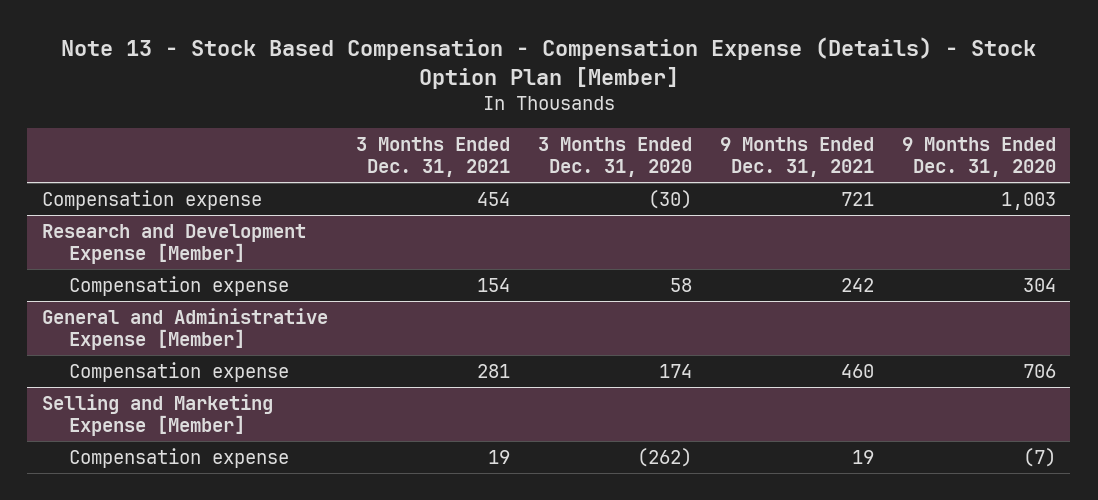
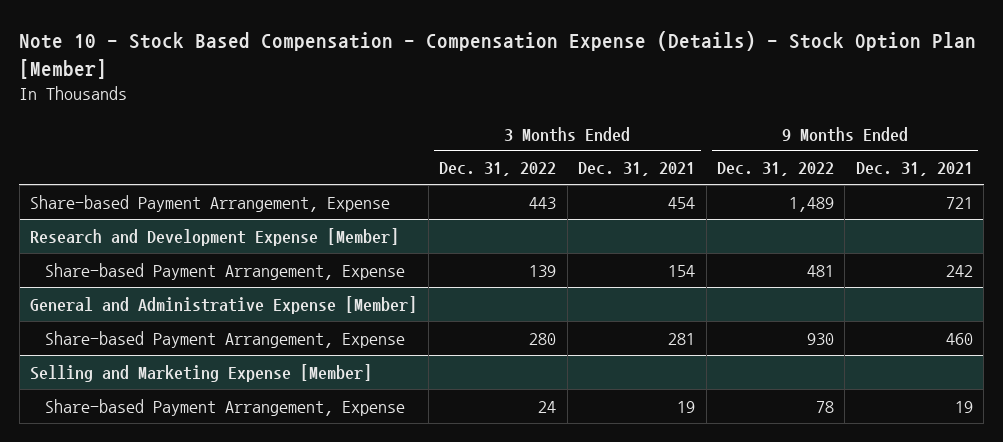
- Note 13 - Stock Based Compensation - Compensation Expense (Details) - Stock Option Plan [Member]
+ Note 10 - Stock Based Compensation - Compensation Expense (Details) - Stock Option Plan [Member]
- | 3 Months Ended Dec. 31, 2021 | 3 Months Ended Dec. 31, 2020 | 9 Months Ended Dec. 31, 2021 | 9 Months Ended Dec. 31, 2020
+ | 3 Months Ended Dec. 31, 2022 | 3 Months Ended Dec. 31, 2021 | 9 Months Ended Dec. 31, 2022 | 9 Months Ended Dec. 31, 2021
- Compensation expense | 454 | (30) | 721 | 1,003
+ Share-based Payment Arrangement, Expense | 443 | 454 | 1,489 | 721
@ Research and Development Expense [Member]
- Compensation expense | 154 | 58 | 242 | 304
+ Share-based Payment Arrangement, Expense | 139 | 154 | 481 | 242
@ General and Administrative Expense [Member]
- Compensation expense | 281 | 174 | 460 | 706
+ Share-based Payment Arrangement, Expense | 280 | 281 | 930 | 460
@ Selling and Marketing Expense [Member]
- Compensation expense | 19 | (262) | 19 | (7)
+ Share-based Payment Arrangement, Expense | 24 | 19 | 78 | 19

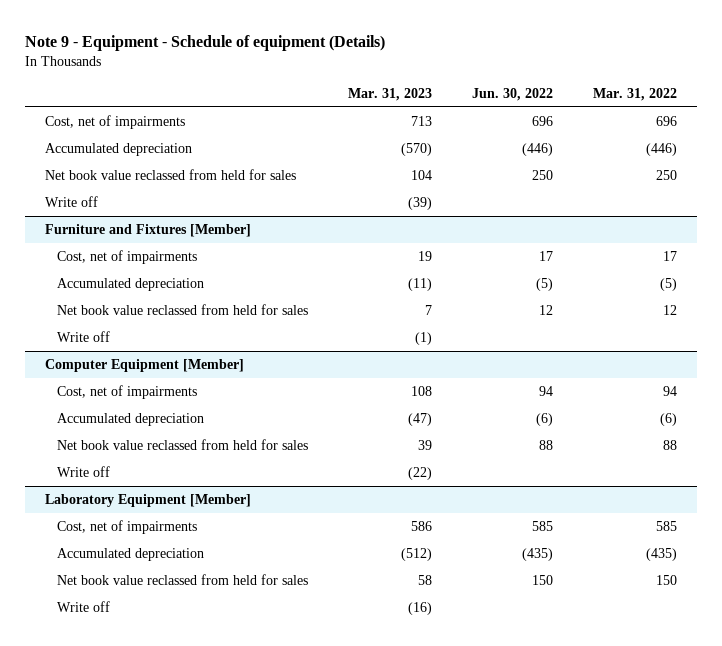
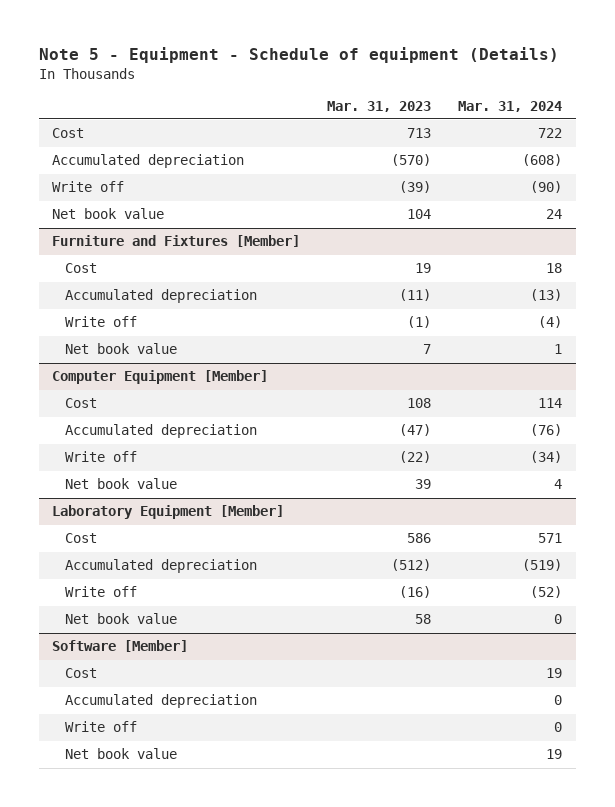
- Note 9 - Equipment - Schedule of equipment (Details)
+ Note 5 - Equipment - Schedule of equipment (Details)
- | Mar. 31, 2023 | Jun. 30, 2022 | Mar. 31, 2022
+ | Mar. 31, 2023 | Mar. 31, 2024
- Cost, net of impairments | 713 | 696 | 696
+ Cost | 713 | 722
- Net book value reclassed from held for sales | 104 | 250 | 250
+ Net book value | 104 | 24
@ Furniture and Fixtures [Member]
- Cost, net of impairments | 19 | 17 | 17
+ Cost | 19 | 18
- Net book value reclassed from held for sales | 7 | 12 | 12
+ Net book value | 7 | 1
@ Computer Equipment [Member]
- Cost, net of impairments | 108 | 94 | 94
+ Cost | 108 | 114
- Net book value reclassed from held for sales | 39 | 88 | 88
+ Net book value | 39 | 4
@ Laboratory Equipment [Member]
- Cost, net of impairments | 586 | 585 | 585
+ Cost | 586 | 571
- Net book value reclassed from held for sales | 58 | 150 | 150
+ Net book value | 58 | 0
+ Software [Member]
+ Cost | | 19
+ Accumulated depreciation | | 0
+ Write off | | 0
+ Net book value | | 19

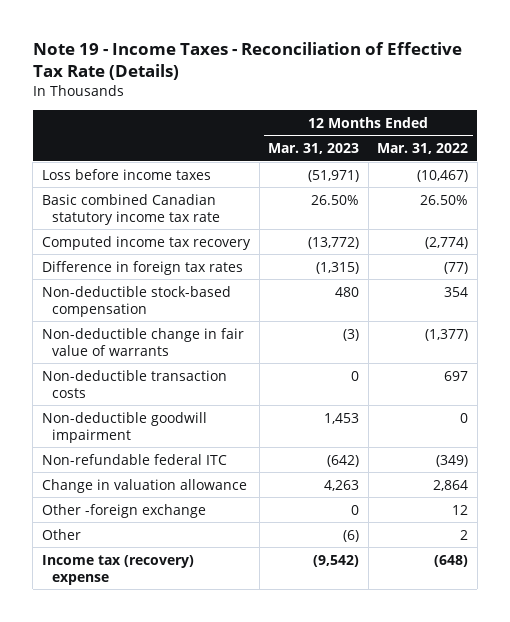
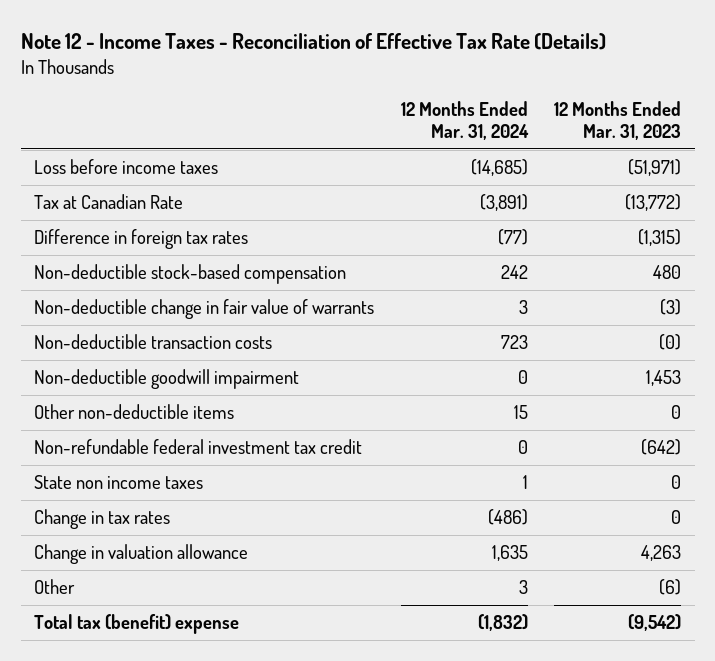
- Note 19 - Income Taxes - Reconciliation of Effective Tax Rate (Details)
+ Note 12 - Income Taxes - Reconciliation of Effective Tax Rate (Details)
- | 12 Months Ended Mar. 31, 2023 | 12 Months Ended Mar. 31, 2022
+ | 12 Months Ended Mar. 31, 2024 | 12 Months Ended Mar. 31, 2023
- Basic combined Canadian statutory income tax rate | 26.50% | 26.50%
- Computed income tax recovery | (13,772) | (2,774)
+ Tax at Canadian Rate | (3,891) | (13,772)
- Non-deductible transaction costs | 0 | 697
+ Non-deductible transaction costs | 723 | (0)
- Non-refundable federal ITC | (642) | (349)
+ Other non-deductible items | 15 | 0
+ Non-refundable federal investment tax credit | 0 | (642)
+ State non income taxes | 1 | 0
+ Change in tax rates | (486) | 0
- Other -foreign exchange | 0 | 12
- Income tax (recovery) expense | (9,542) | (648)
+ Total tax (benefit) expense | (1,832) | (9,542)

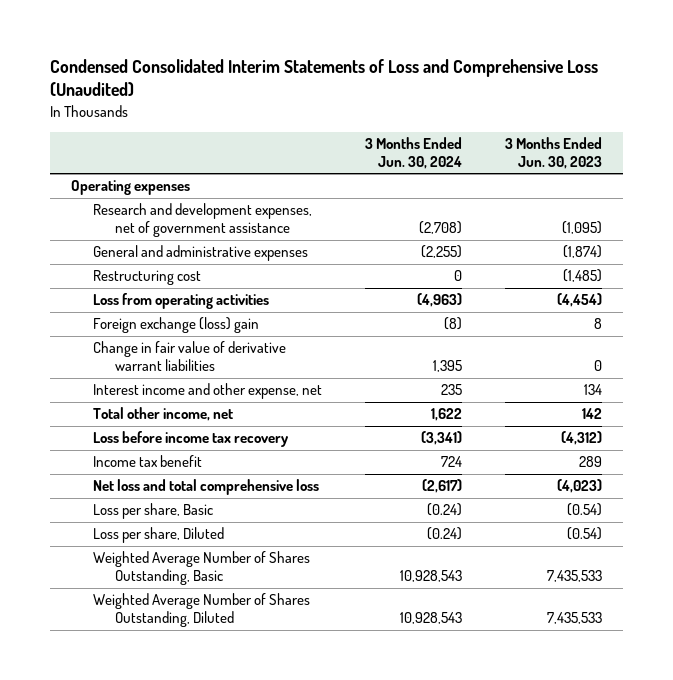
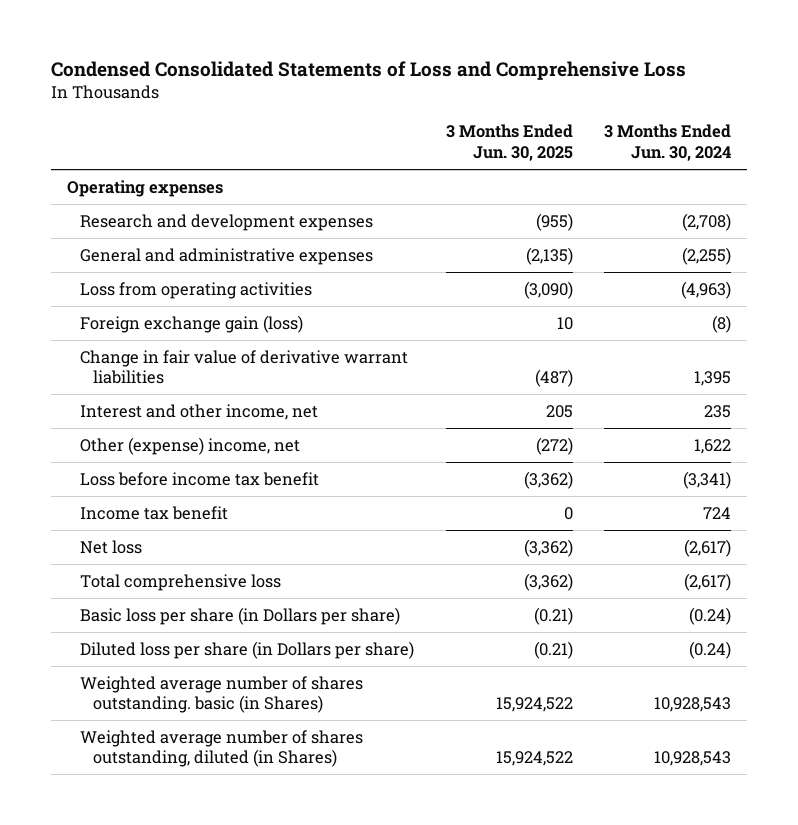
- Condensed Consolidated Interim Statements of Loss and Comprehensive Loss (Unaudited)
+ Condensed Consolidated Statements of Loss and Comprehensive Loss
- | 3 Months Ended Jun. 30, 2024 | 3 Months Ended Jun. 30, 2023
+ | 3 Months Ended Jun. 30, 2025 | 3 Months Ended Jun. 30, 2024
- Research and development expenses, net of government assistance | (2,708) | (1,095)
+ Research and development expenses | (955) | (2,708)
- Restructuring cost | 0 | (1,485)
- Foreign exchange (loss) gain | (8) | 8
+ Foreign exchange gain (loss) | 10 | (8)
- Interest income and other expense, net | 235 | 134
- Total other income, net | 1,622 | 142
- Loss before income tax recovery | (3,341) | (4,312)
+ Interest and other income, net | 205 | 235
+ Other (expense) income, net | (272) | 1,622
+ Loss before income tax benefit | (3,362) | (3,341)
- Net loss and total comprehensive loss | (2,617) | (4,023)
- Loss per share, Basic | (0.24) | (0.54)
- Loss per share, Diluted | (0.24) | (0.54)
- Weighted Average Number of Shares Outstanding, Basic | 10,928,543 | 7,435,533
- Weighted Average Number of Shares Outstanding, Diluted | 10,928,543 | 7,435,533
+ Net loss | (3,362) | (2,617)
+ Total comprehensive loss | (3,362) | (2,617)
+ Basic loss per share (in Dollars per share) | (0.21) | (0.24)
+ Diluted loss per share (in Dollars per share) | (0.21) | (0.24)
+ Weighted average number of shares outstanding. basic (in Shares) | 15,924,522 | 10,928,543
+ Weighted average number of shares outstanding, diluted (in Shares) | 15,924,522 | 10,928,543

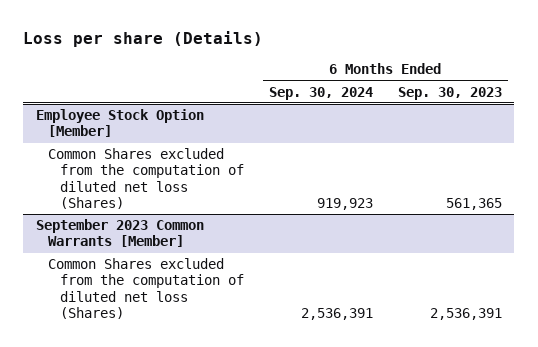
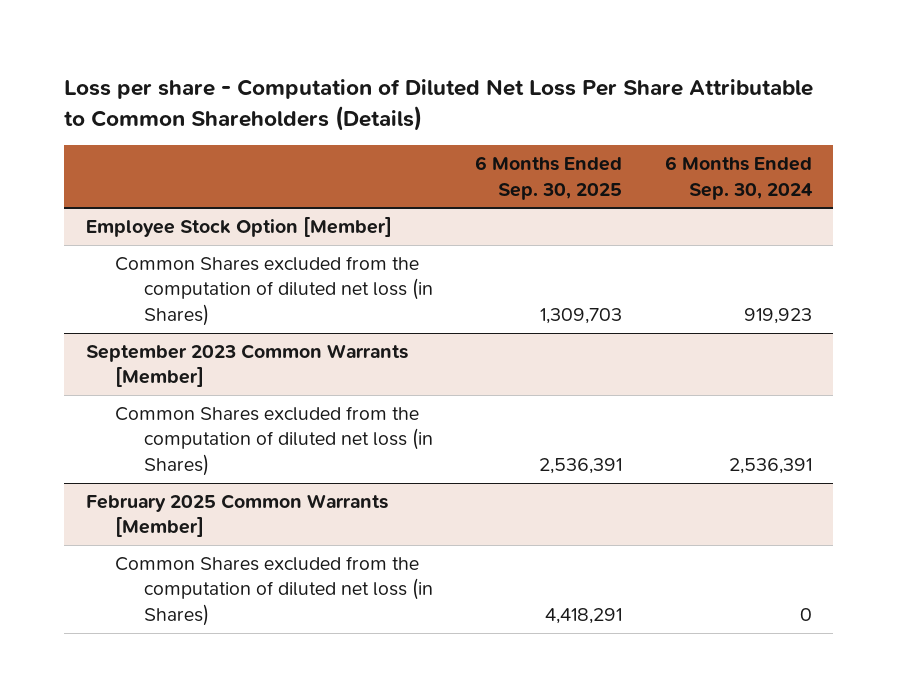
- Loss per share (Details)
+ Loss per share - Computation of Diluted Net Loss Per Share Attributable to Common Shareholders (Details)
- | 6 Months Ended Sep. 30, 2024 | 6 Months Ended Sep. 30, 2023
+ | 6 Months Ended Sep. 30, 2025 | 6 Months Ended Sep. 30, 2024
@ Employee Stock Option [Member]
- Common Shares excluded from the computation of diluted net loss (Shares) | 919,923 | 561,365
+ Common Shares excluded from the computation of diluted net loss (in Shares) | 1,309,703 | 919,923
@ September 2023 Common Warrants [Member]
- Common Shares excluded from the computation of diluted net loss (Shares) | 2,536,391 | 2,536,391
+ Common Shares excluded from the computation of diluted net loss (in Shares) | 2,536,391 | 2,536,391
+ February 2025 Common Warrants [Member]
+ Common Shares excluded from the computation of diluted net loss (in Shares) | 4,418,291 | 0

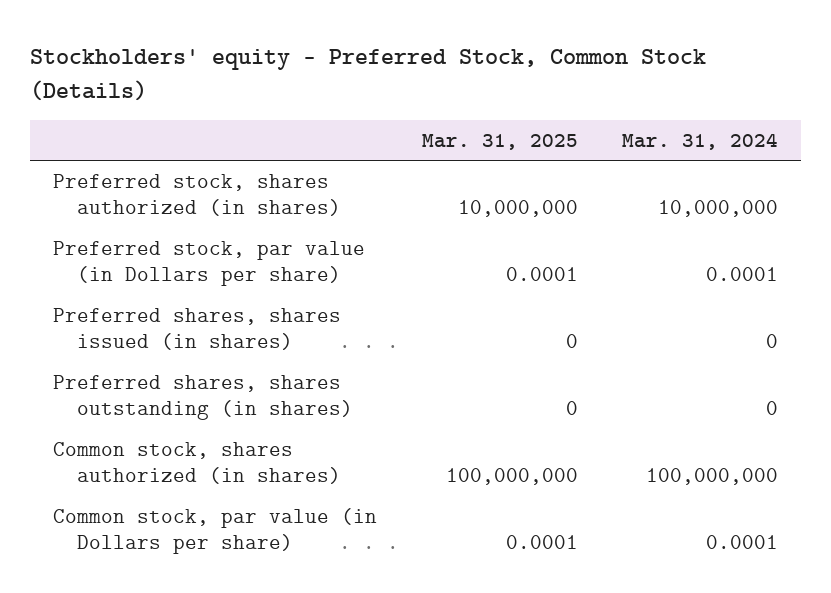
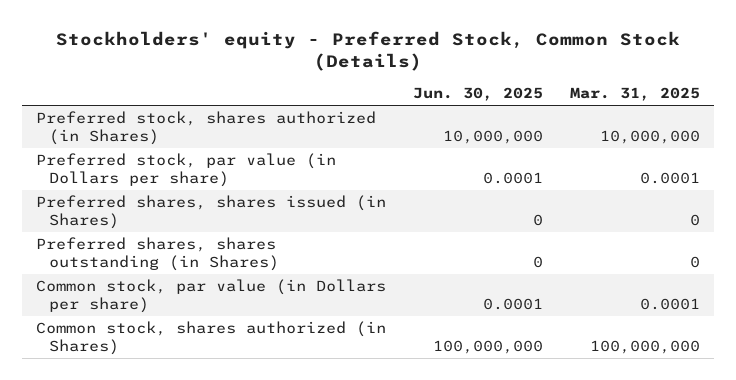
- | Mar. 31, 2025 | Mar. 31, 2024
+ | Jun. 30, 2025 | Mar. 31, 2025
- Preferred stock, shares authorized (in shares) | 10,000,000 | 10,000,000
+ Preferred stock, shares authorized (in Shares) | 10,000,000 | 10,000,000
- Preferred shares, shares issued (in shares) | 0 | 0
- Preferred shares, shares outstanding (in shares) | 0 | 0
- Common stock, shares authorized (in shares) | 100,000,000 | 100,000,000
+ Preferred shares, shares issued (in Shares) | 0 | 0
+ Preferred shares, shares outstanding (in Shares) | 0 | 0
+ Common stock, shares authorized (in Shares) | 100,000,000 | 100,000,000

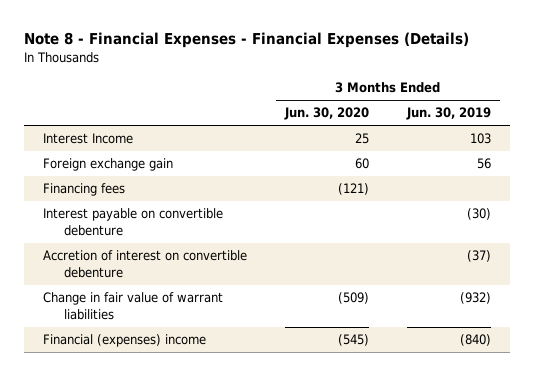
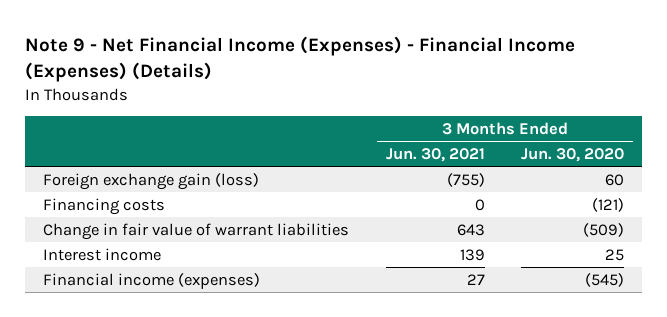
- Note 8 - Financial Expenses - Financial Expenses (Details)
+ Note 9 - Net Financial Income (Expenses) - Financial Income (Expenses) (Details)
- | 3 Months Ended Jun. 30, 2020 | 3 Months Ended Jun. 30, 2019
+ | 3 Months Ended Jun. 30, 2021 | 3 Months Ended Jun. 30, 2020
- Interest Income | 25 | 103
- Foreign exchange gain | 60 | 56
- Financing fees | (121) |
- Interest payable on convertible debenture | | (30)
- Accretion of interest on convertible debenture | | (37)
+ Foreign exchange gain (loss) | (755) | 60
+ Financing costs | 0 | (121)
- Financial (expenses) income | (545) | (840)
+ Interest income | 139 | 25
+ Financial income (expenses) | 27 | (545)

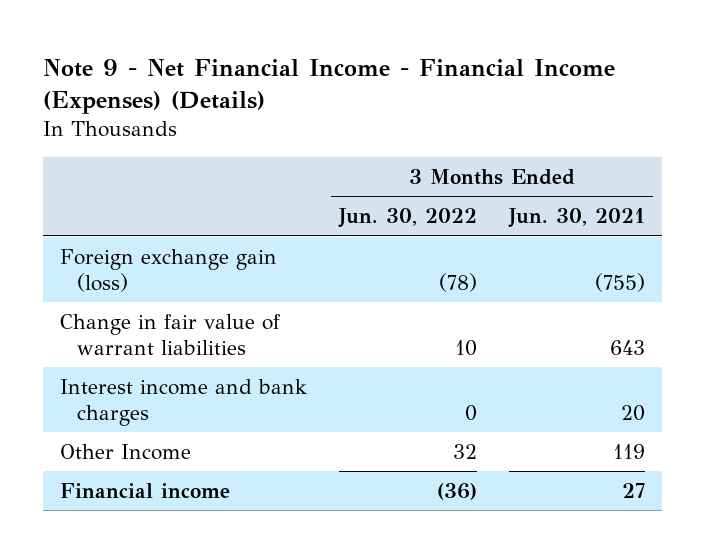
- Note 9 - Net Financial Income (Expenses) - Financial Income (Expenses) (Details)
+ Note 9 - Net Financial Income - Financial Income (Expenses) (Details)
- | 3 Months Ended Jun. 30, 2021 | 3 Months Ended Jun. 30, 2020
+ | 3 Months Ended Jun. 30, 2022 | 3 Months Ended Jun. 30, 2021
- Financing costs | 0 | (121)
- Interest income | 139 | 25
- Financial income (expenses) | 27 | (545)
+ Interest income and bank charges | 0 | 20
+ Other Income | 32 | 119
+ Financial income | (36) | 27

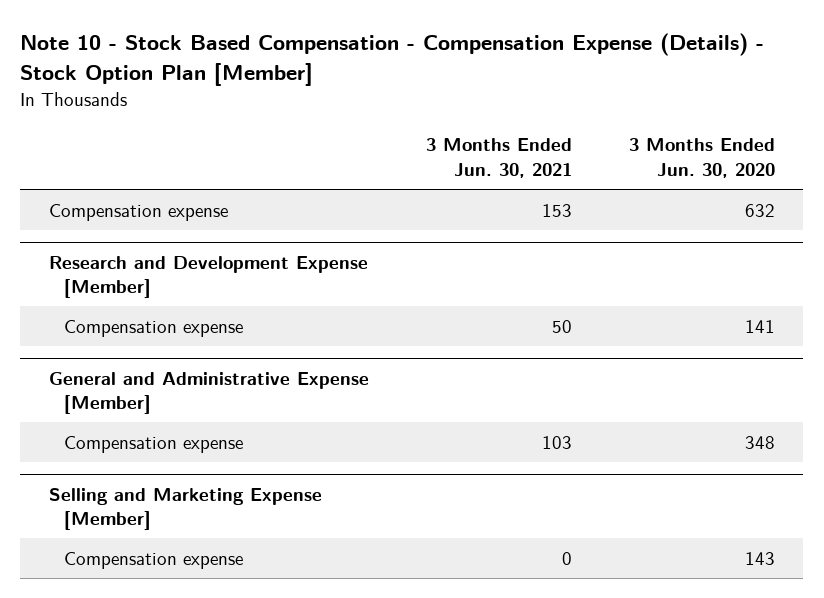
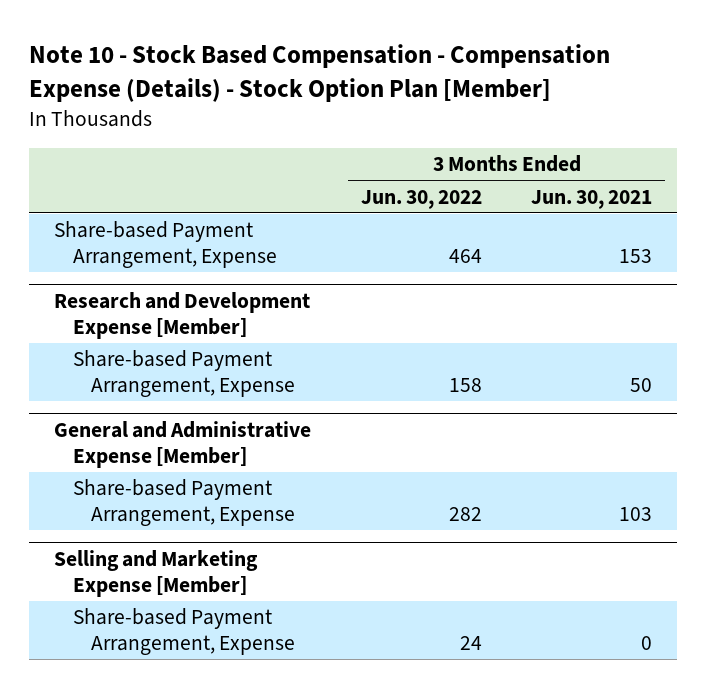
- | 3 Months Ended Jun. 30, 2021 | 3 Months Ended Jun. 30, 2020
+ | 3 Months Ended Jun. 30, 2022 | 3 Months Ended Jun. 30, 2021
- Compensation expense | 153 | 632
+ Share-based Payment Arrangement, Expense | 464 | 153
@ Research and Development Expense [Member]
- Compensation expense | 50 | 141
+ Share-based Payment Arrangement, Expense | 158 | 50
@ General and Administrative Expense [Member]
- Compensation expense | 103 | 348
+ Share-based Payment Arrangement, Expense | 282 | 103
@ Selling and Marketing Expense [Member]
- Compensation expense | 0 | 143
+ Share-based Payment Arrangement, Expense | 24 | 0

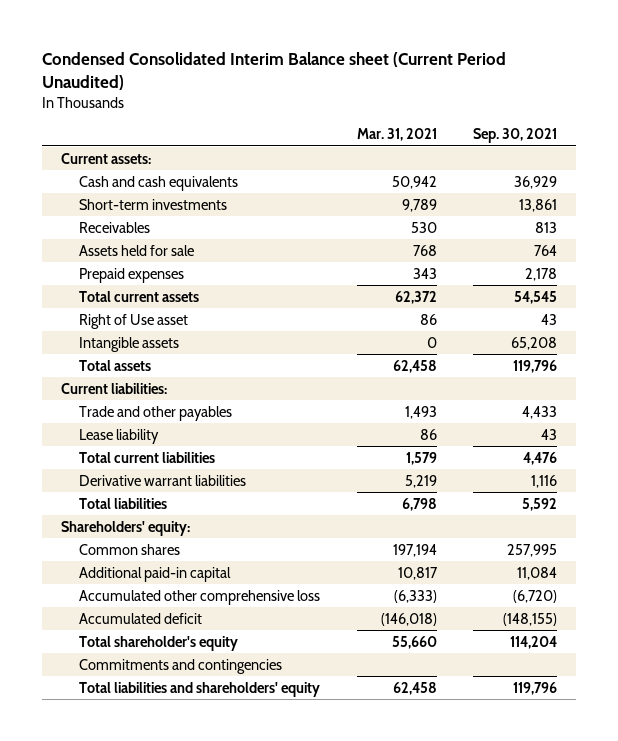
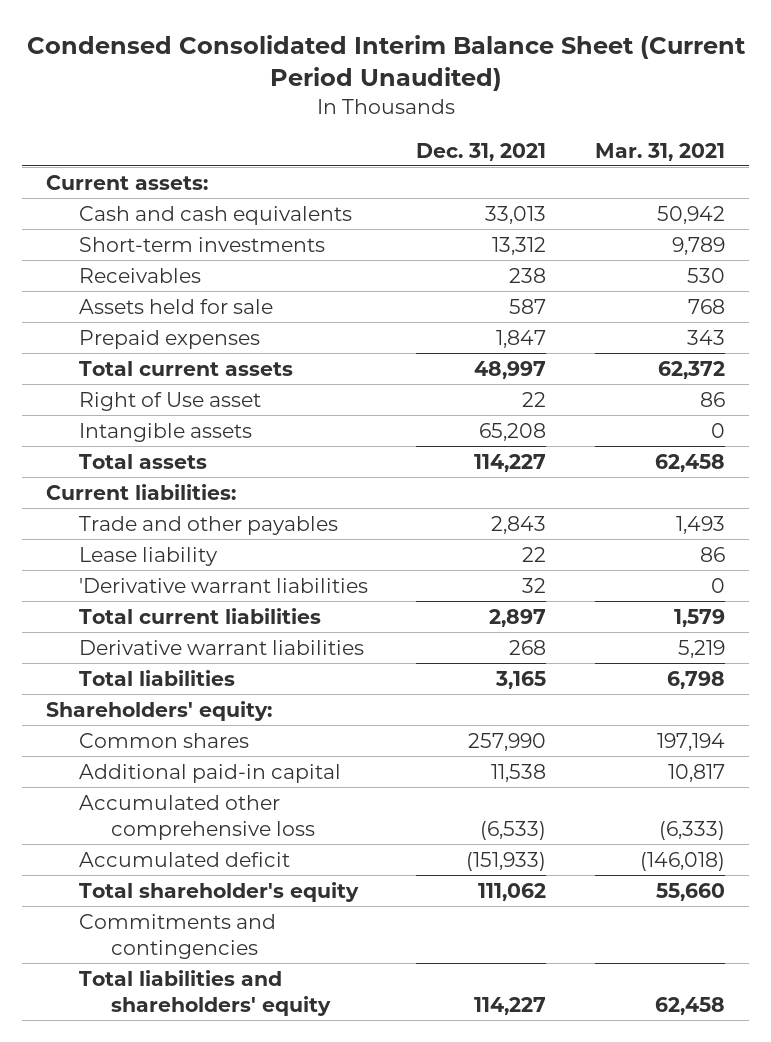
- Condensed Consolidated Interim Balance sheet (Current Period Unaudited)
+ Condensed Consolidated Interim Balance Sheet (Current Period Unaudited)
- | Mar. 31, 2021 | Sep. 30, 2021
+ | Dec. 31, 2021 | Mar. 31, 2021
+ 'Derivative warrant liabilities | 32 | 0

